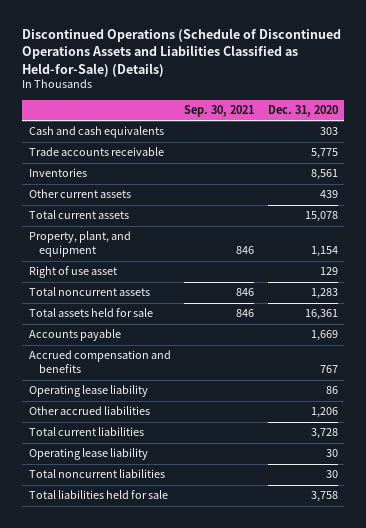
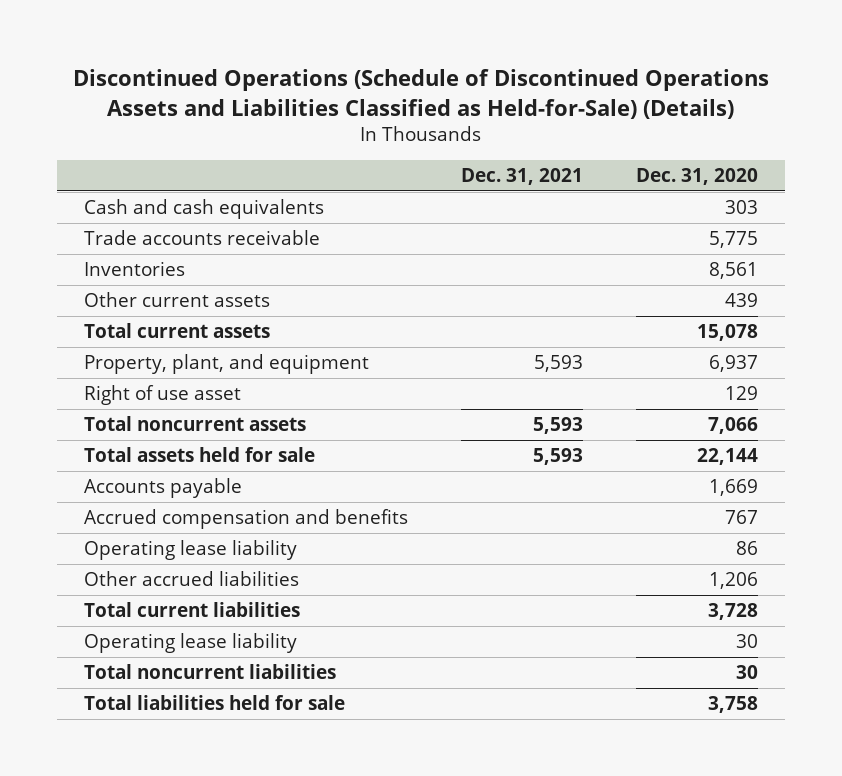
- | Sep. 30, 2021 | Dec. 31, 2020
+ | Dec. 31, 2021 | Dec. 31, 2020
- Property, plant, and equipment | 846 | 1,154
+ Property, plant, and equipment | 5,593 | 6,937
- Total noncurrent assets | 846 | 1,283
- Total assets held for sale | 846 | 16,361
+ Total noncurrent assets | 5,593 | 7,066
+ Total assets held for sale | 5,593 | 22,144

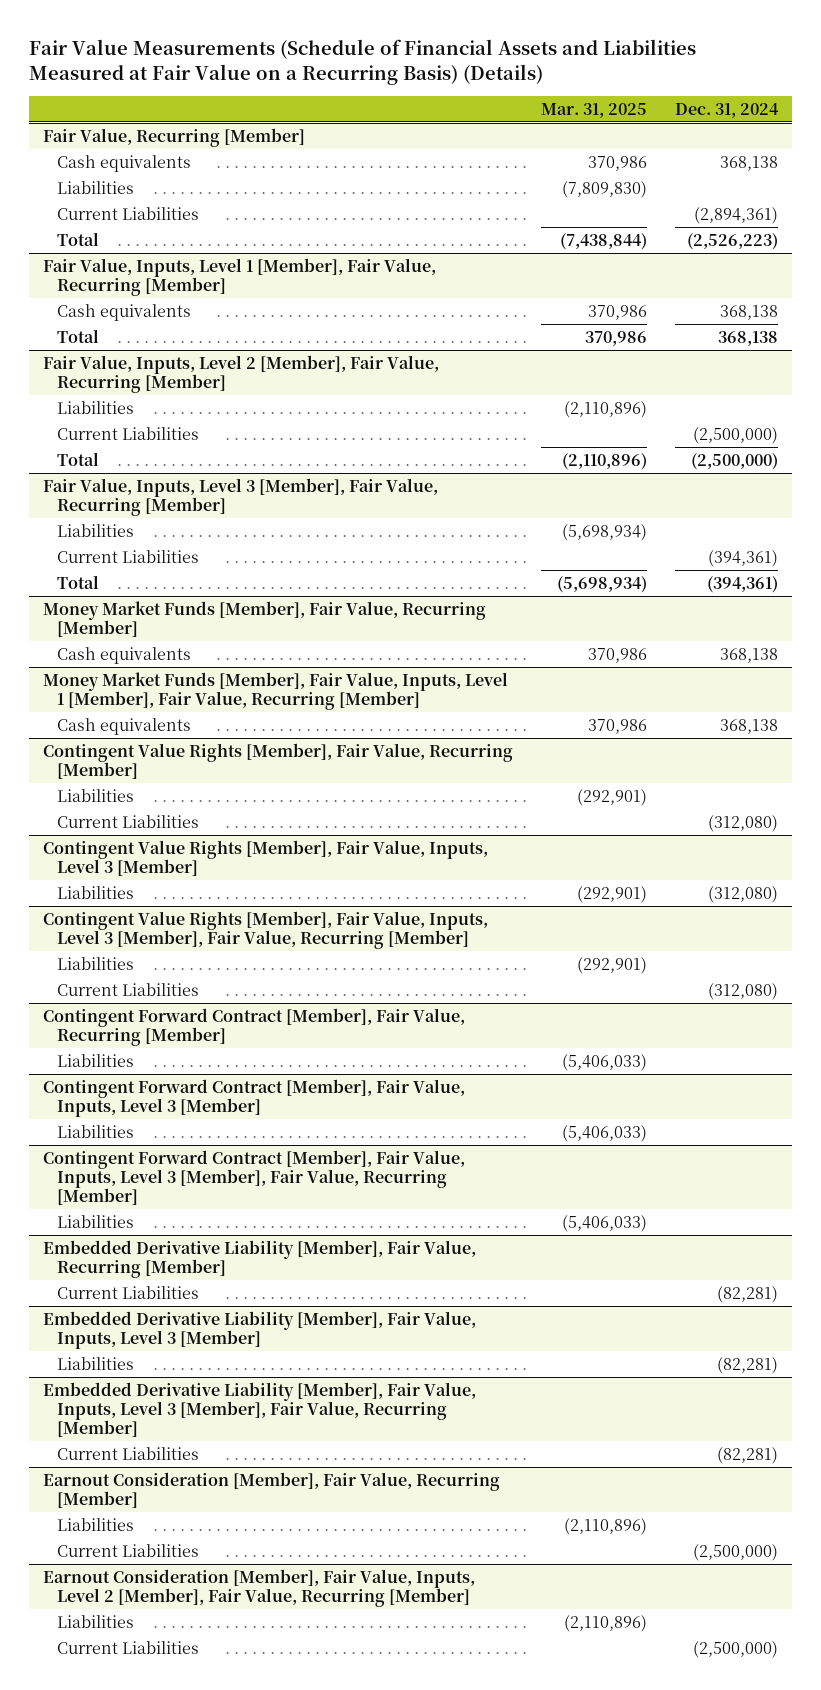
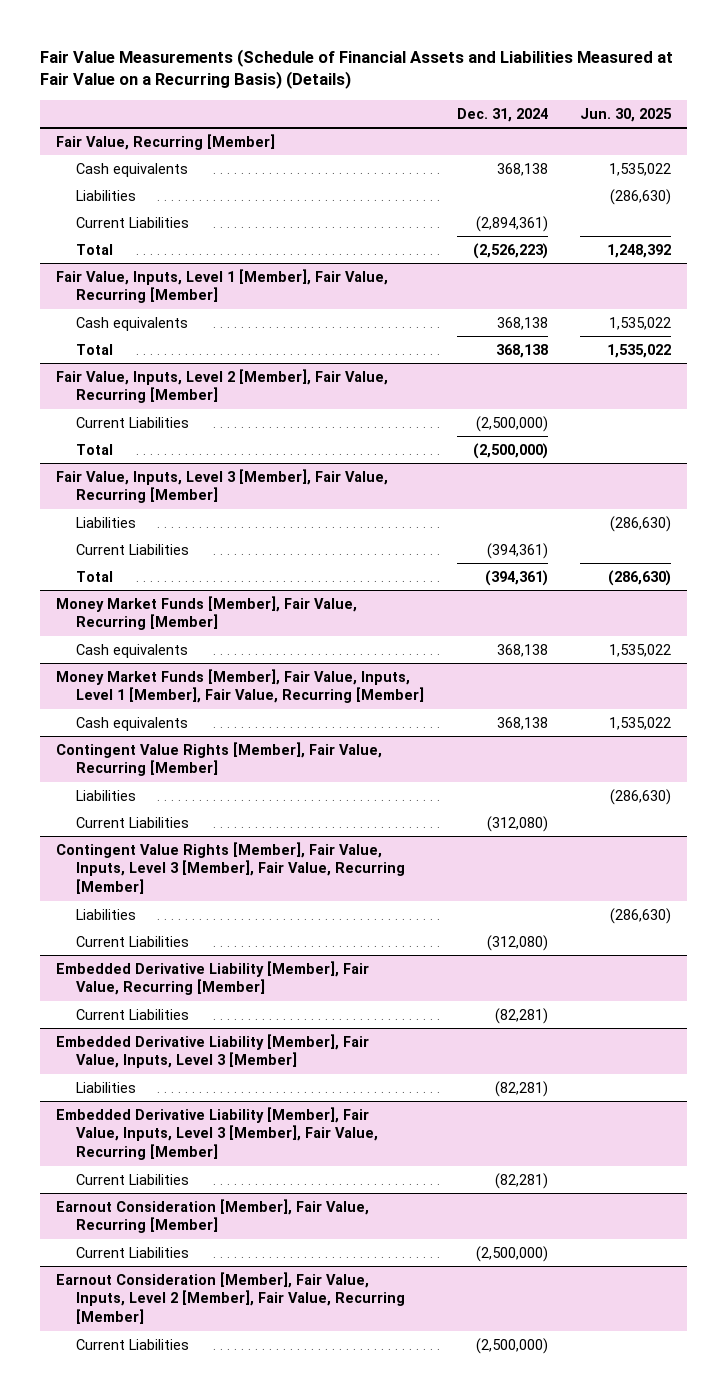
- | Mar. 31, 2025 | Dec. 31, 2024
+ | Dec. 31, 2024 | Jun. 30, 2025
@ Fair Value, Inputs, Level 2 [Member], Fair Value, Recurring [Member]
- Liabilities | (2,110,896) |
- Contingent Value Rights [Member], Fair Value, Inputs, Level 3 [Member]
- Liabilities | (292,901) | (312,080)
- Contingent Forward Contract [Member], Fair Value, Recurring [Member]
- Liabilities | (5,406,033) |
- Contingent Forward Contract [Member], Fair Value, Inputs, Level 3 [Member]
- Liabilities | (5,406,033) |
- Contingent Forward Contract [Member], Fair Value, Inputs, Level 3 [Member], Fair Value, Recurring [Member]
- Liabilities | (5,406,033) |
@ Earnout Consideration [Member], Fair Value, Recurring [Member]
- Liabilities | (2,110,896) |
@ Earnout Consideration [Member], Fair Value, Inputs, Level 2 [Member], Fair Value, Recurring [Member]
- Liabilities | (2,110,896) |

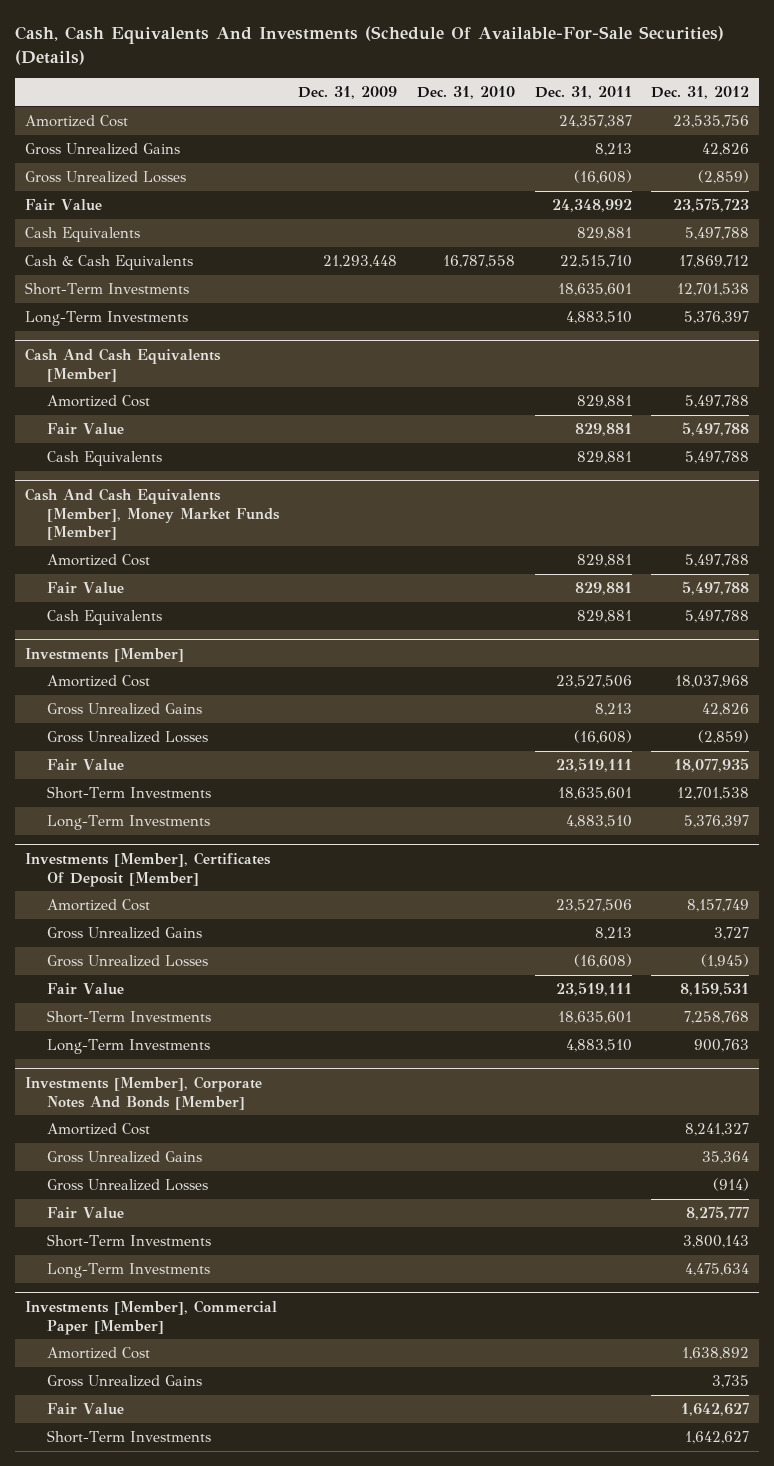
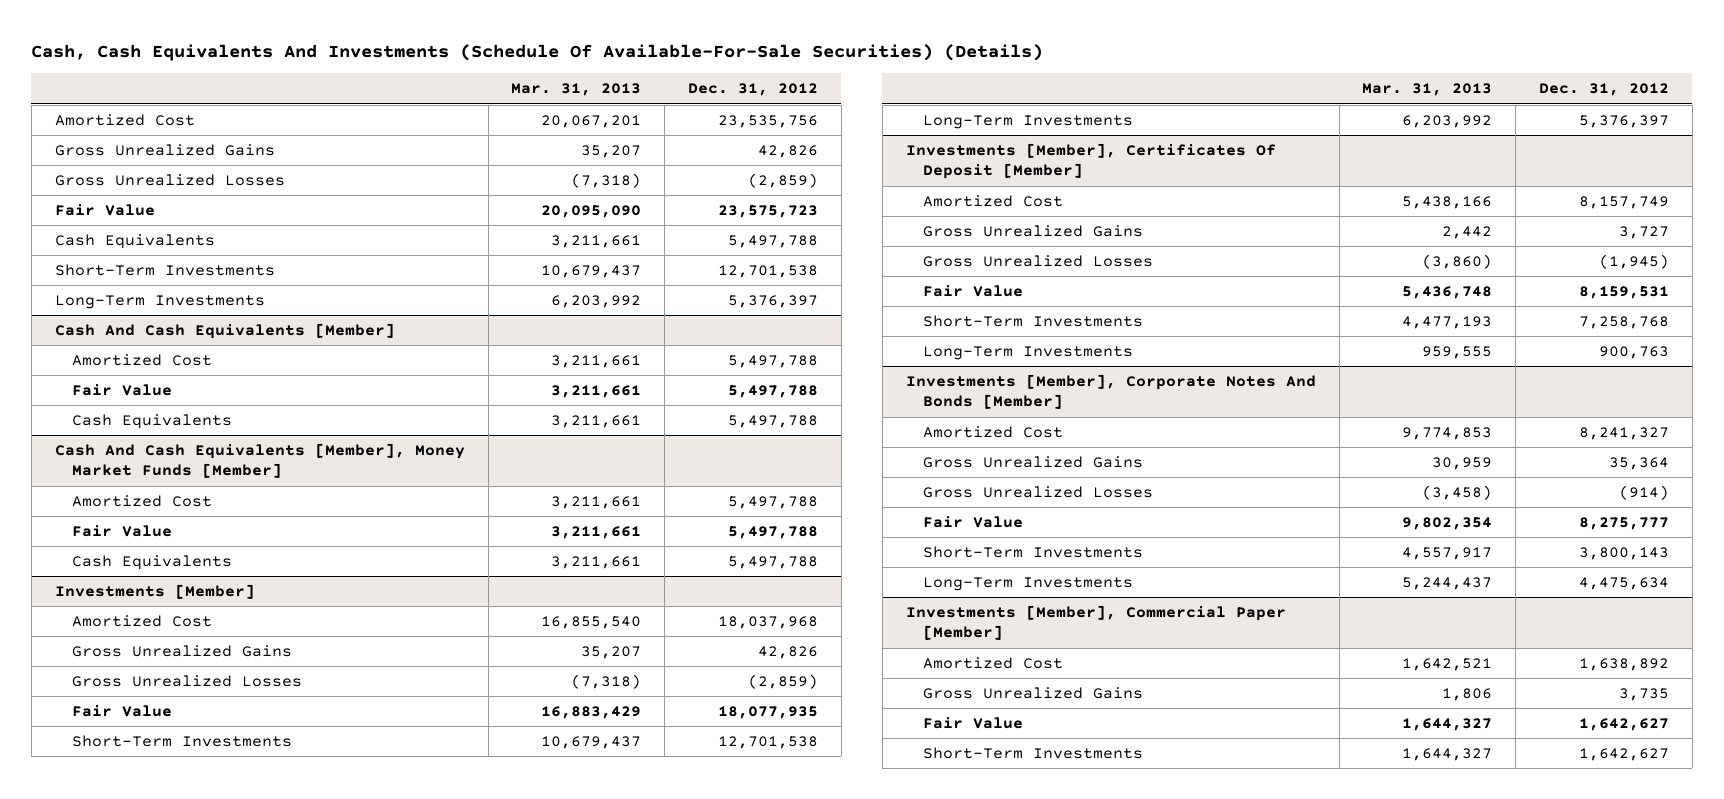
- | Dec. 31, 2009 | Dec. 31, 2010 | Dec. 31, 2011 | Dec. 31, 2012
+ | Mar. 31, 2013 | Dec. 31, 2012
- Cash & Cash Equivalents | 21,293,448 | 16,787,558 | 22,515,710 | 17,869,712

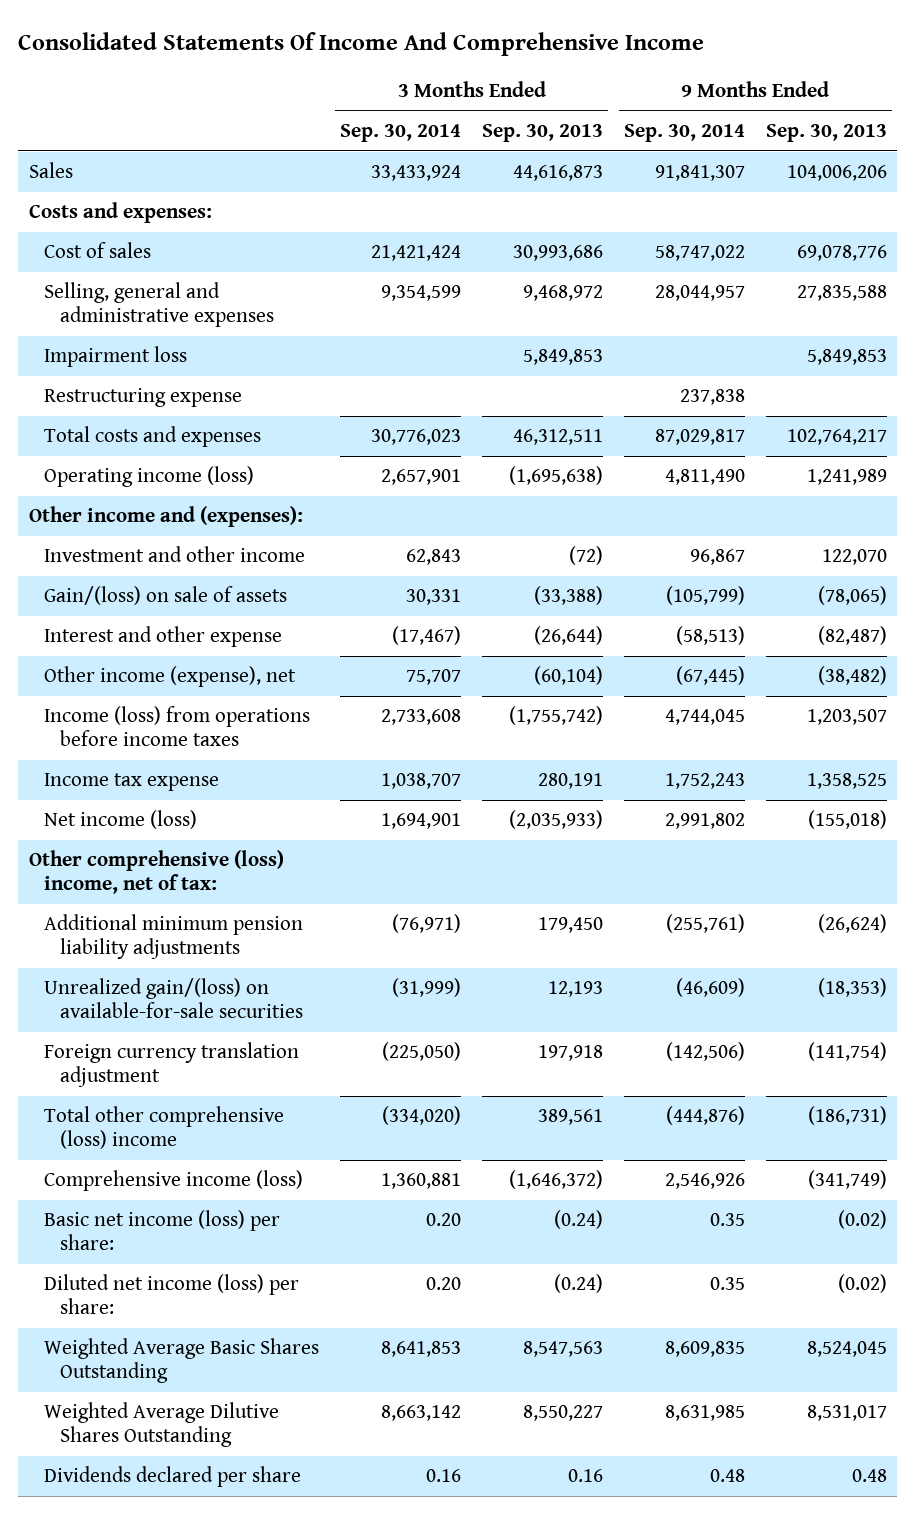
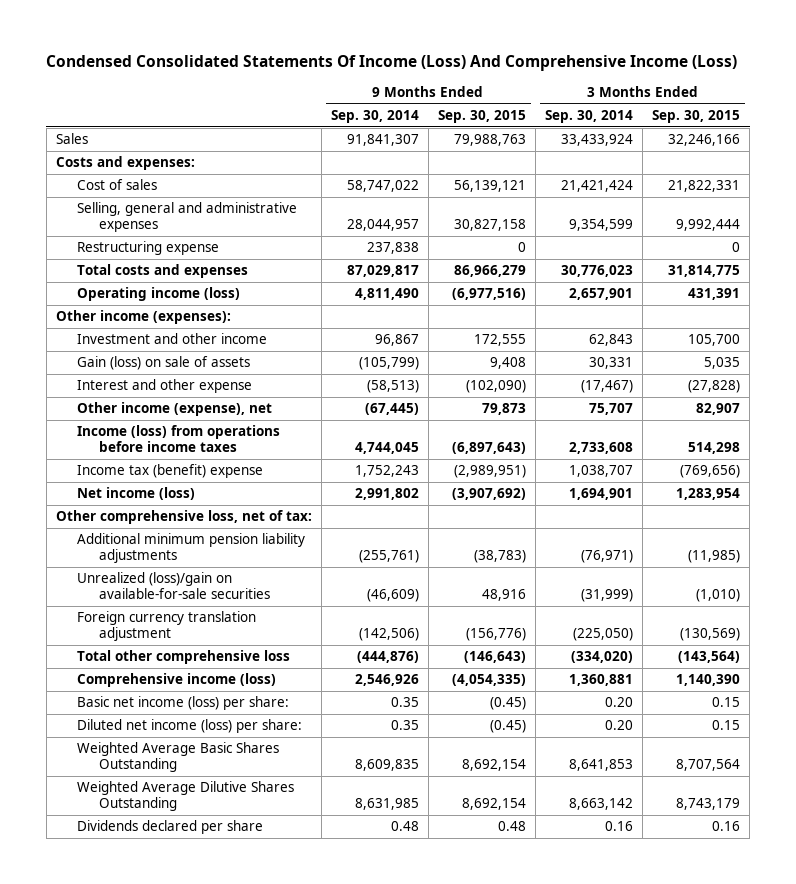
- Consolidated Statements Of Income And Comprehensive Income
+ Condensed Consolidated Statements Of Income (Loss) And Comprehensive Income (Loss)
- | 3 Months Ended Sep. 30, 2014 | 3 Months Ended Sep. 30, 2013 | 9 Months Ended Sep. 30, 2014 | 9 Months Ended Sep. 30, 2013
+ | 9 Months Ended Sep. 30, 2014 | 9 Months Ended Sep. 30, 2015 | 3 Months Ended Sep. 30, 2014 | 3 Months Ended Sep. 30, 2015
- Impairment loss | | 5,849,853 | | 5,849,853
- Other income and (expenses):
+ Other income (expenses):
- Gain/(loss) on sale of assets | 30,331 | (33,388) | (105,799) | (78,065)
+ Gain (loss) on sale of assets | (105,799) | 9,408 | 30,331 | 5,035
- Income tax expense | 1,038,707 | 280,191 | 1,752,243 | 1,358,525
+ Income tax (benefit) expense | 1,752,243 | (2,989,951) | 1,038,707 | (769,656)
- Other comprehensive (loss) income, net of tax:
+ Other comprehensive loss, net of tax:
- Unrealized gain/(loss) on available-for-sale securities | (31,999) | 12,193 | (46,609) | (18,353)
+ Unrealized (loss)/gain on available-for-sale securities | (46,609) | 48,916 | (31,999) | (1,010)
- Total other comprehensive (loss) income | (334,020) | 389,561 | (444,876) | (186,731)
+ Total other comprehensive loss | (444,876) | (146,643) | (334,020) | (143,564)

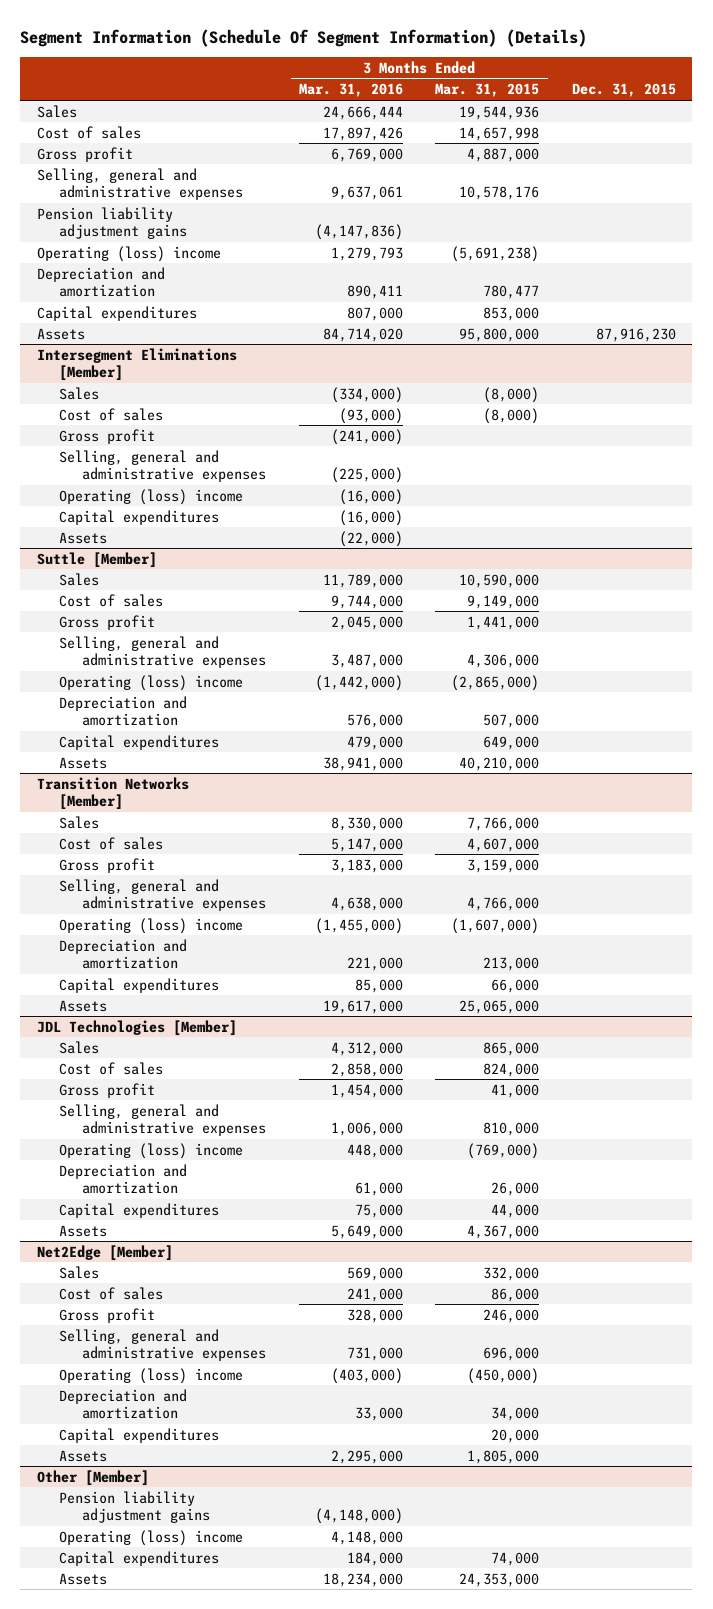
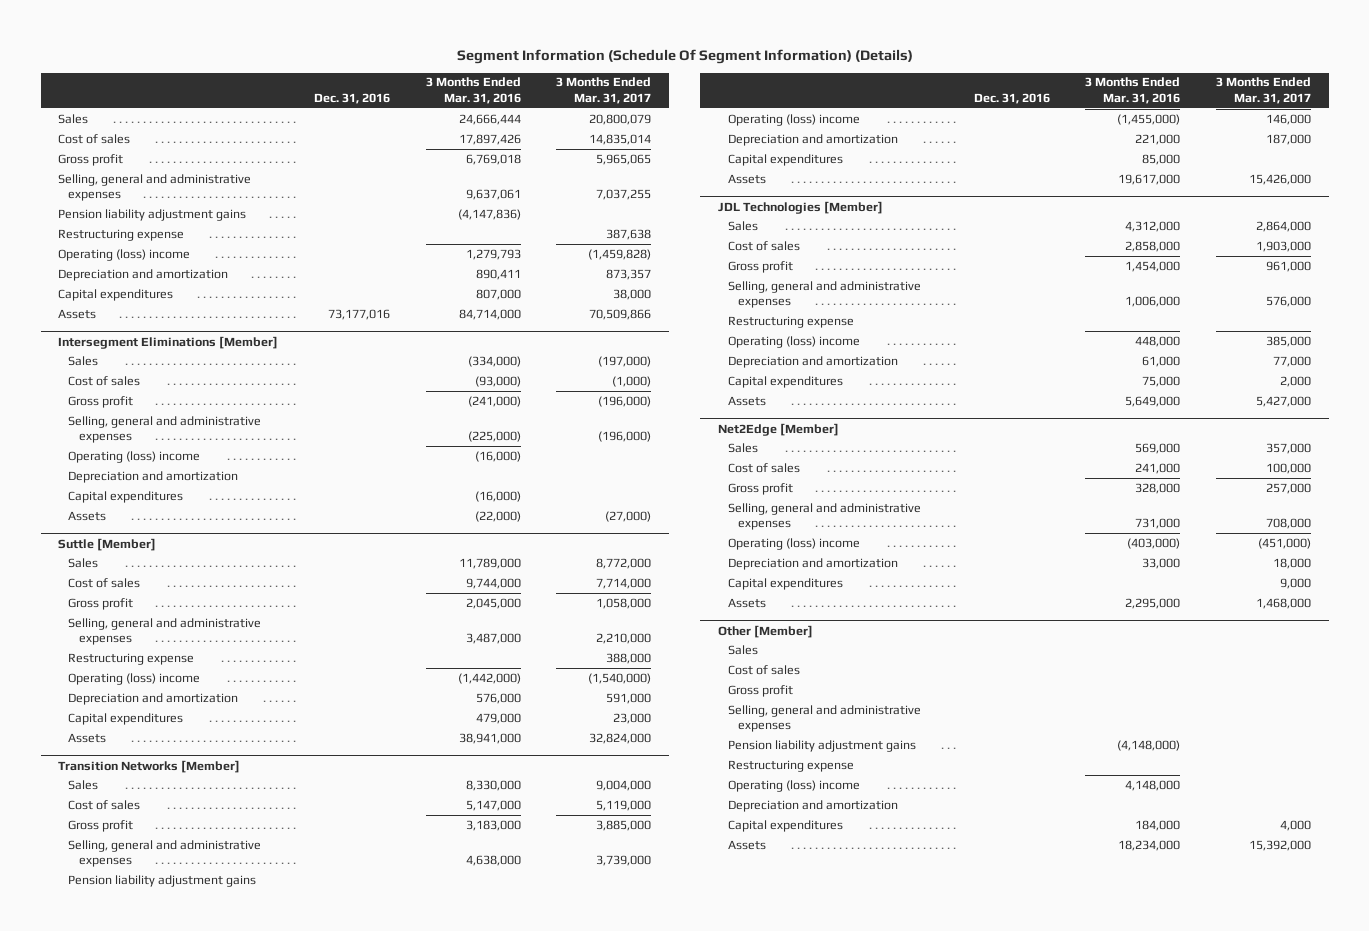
- | 3 Months Ended Mar. 31, 2016 | 3 Months Ended Mar. 31, 2015 | Dec. 31, 2015
+ | Dec. 31, 2016 | 3 Months Ended Mar. 31, 2016 | 3 Months Ended Mar. 31, 2017
- Gross profit | 6,769,000 | 4,887,000 |
+ Gross profit | | 6,769,018 | 5,965,065
+ Restructuring expense | | | 387,638
- Assets | 84,714,020 | 95,800,000 | 87,916,230
+ Assets | 73,177,016 | 84,714,000 | 70,509,866
@ Intersegment Eliminations [Member]
+ Depreciation and amortization
@ Suttle [Member]
+ Restructuring expense | | | 388,000
@ Transition Networks [Member]
+ Pension liability adjustment gains
@ JDL Technologies [Member]
+ Restructuring expense
@ Other [Member]
+ Sales
+ Cost of sales
+ Gross profit
+ Selling, general and administrative expenses
+ Restructuring expense
+ Depreciation and amortization

